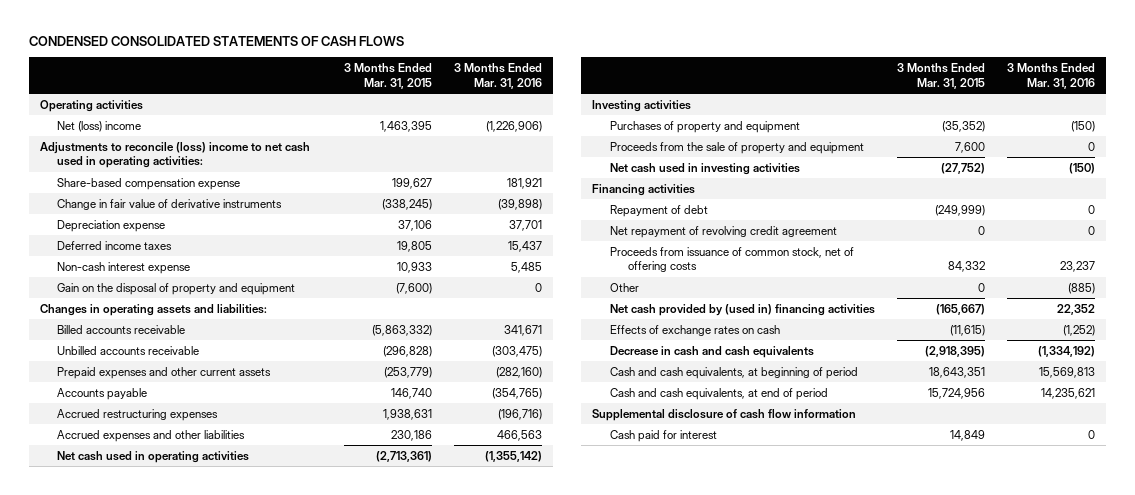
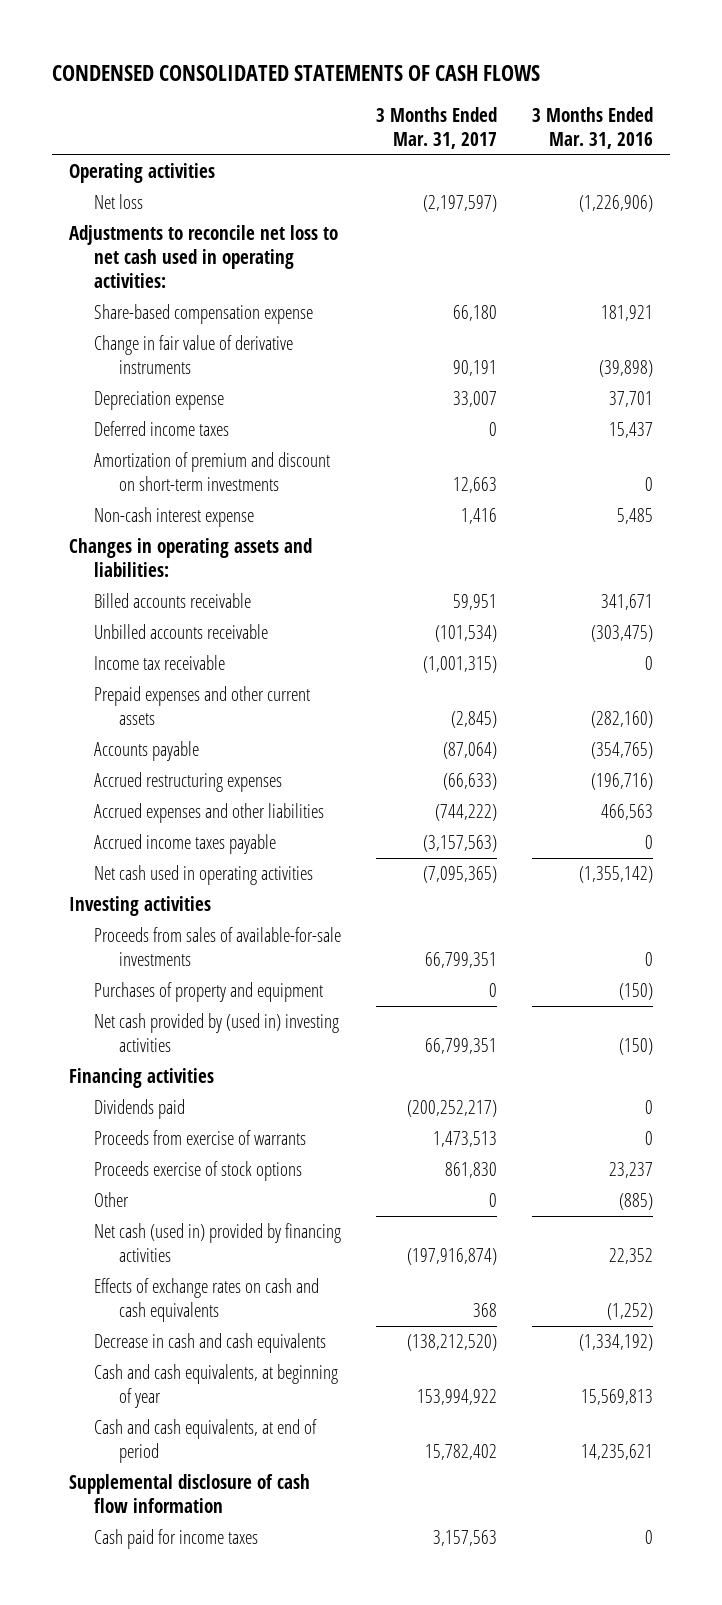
- | 3 Months Ended Mar. 31, 2015 | 3 Months Ended Mar. 31, 2016
+ | 3 Months Ended Mar. 31, 2017 | 3 Months Ended Mar. 31, 2016
- Net (loss) income | 1,463,395 | (1,226,906)
- Adjustments to reconcile (loss) income to net cash used in operating activities:
+ Net loss | (2,197,597) | (1,226,906)
+ Adjustments to reconcile net loss to net cash used in operating activities:
+ Amortization of premium and discount on short-term investments | 12,663 | 0
- Gain on the disposal of property and equipment | (7,600) | 0
+ Income tax receivable | (1,001,315) | 0
+ Accrued income taxes payable | (3,157,563) | 0
+ Proceeds from sales of available-for-sale investments | 66,799,351 | 0
- Proceeds from the sale of property and equipment | 7,600 | 0
- Net cash used in investing activities | (27,752) | (150)
+ Net cash provided by (used in) investing activities | 66,799,351 | (150)
- Repayment of debt | (249,999) | 0
- Net repayment of revolving credit agreement | 0 | 0
- Proceeds from issuance of common stock, net of offering costs | 84,332 | 23,237
+ Dividends paid | (200,252,217) | 0
+ Proceeds from exercise of warrants | 1,473,513 | 0
+ Proceeds exercise of stock options | 861,830 | 23,237
- Net cash provided by (used in) financing activities | (165,667) | 22,352
- Effects of exchange rates on cash | (11,615) | (1,252)
+ Net cash (used in) provided by financing activities | (197,916,874) | 22,352
+ Effects of exchange rates on cash and cash equivalents | 368 | (1,252)
- Cash and cash equivalents, at beginning of period | 18,643,351 | 15,569,813
+ Cash and cash equivalents, at beginning of year | 153,994,922 | 15,569,813
- Cash paid for interest | 14,849 | 0
+ Cash paid for income taxes | 3,157,563 | 0

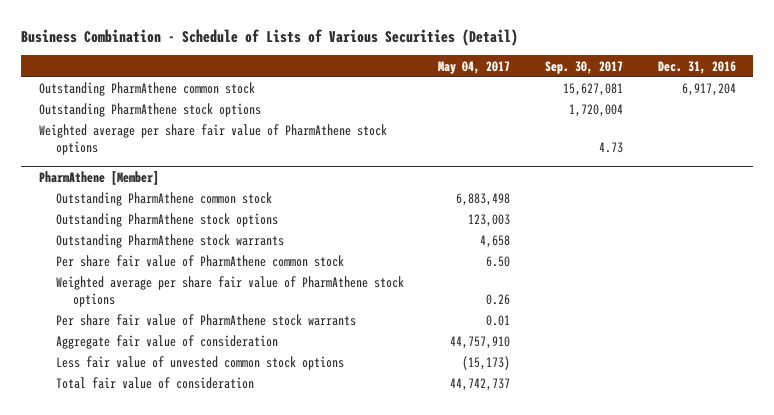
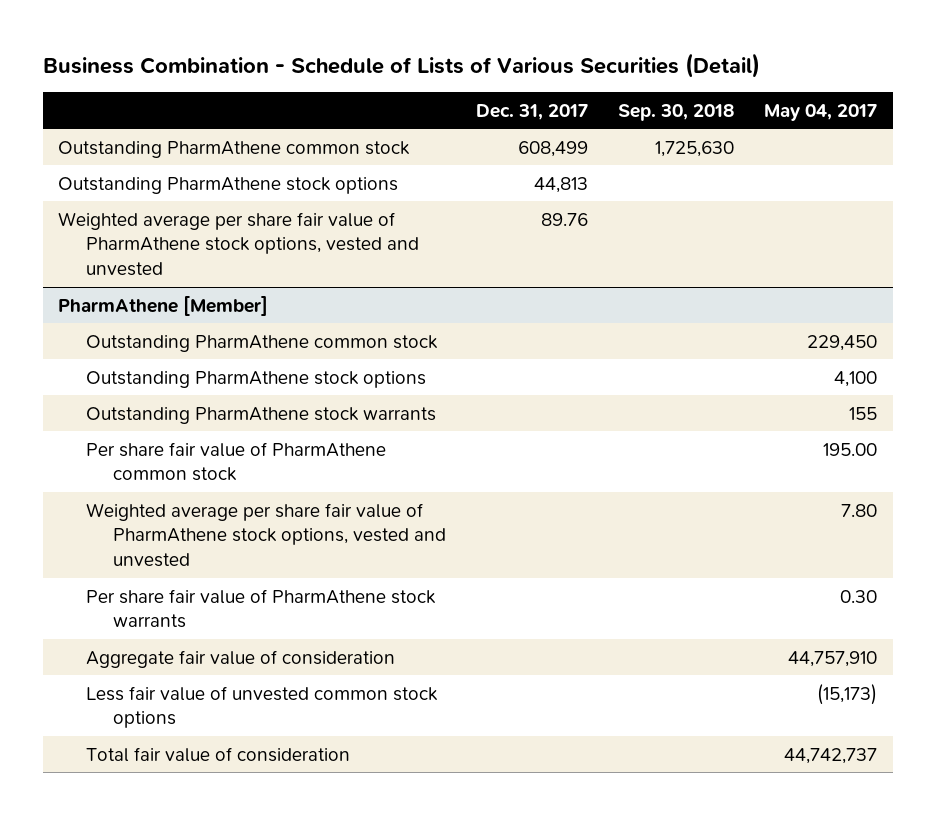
- | May 04, 2017 | Sep. 30, 2017 | Dec. 31, 2016
+ | Dec. 31, 2017 | Sep. 30, 2018 | May 04, 2017
- Weighted average per share fair value of PharmAthene stock options | | 4.73 |
+ Weighted average per share fair value of PharmAthene stock options, vested and unvested | 89.76 | |
@ PharmAthene [Member]
- Outstanding PharmAthene common stock | 6,883,498 | |
- Outstanding PharmAthene stock options | 123,003 | |
- Outstanding PharmAthene stock warrants | 4,658 | |
- Per share fair value of PharmAthene common stock | 6.50 | |
- Weighted average per share fair value of PharmAthene stock options | 0.26 | |
- Per share fair value of PharmAthene stock warrants | 0.01 | |
+ Outstanding PharmAthene common stock | | | 229,450
+ Outstanding PharmAthene stock options | | | 4,100
+ Outstanding PharmAthene stock warrants | | | 155
+ Per share fair value of PharmAthene common stock | | | 195.00
+ Weighted average per share fair value of PharmAthene stock options, vested and unvested | | | 7.80
+ Per share fair value of PharmAthene stock warrants | | | 0.30

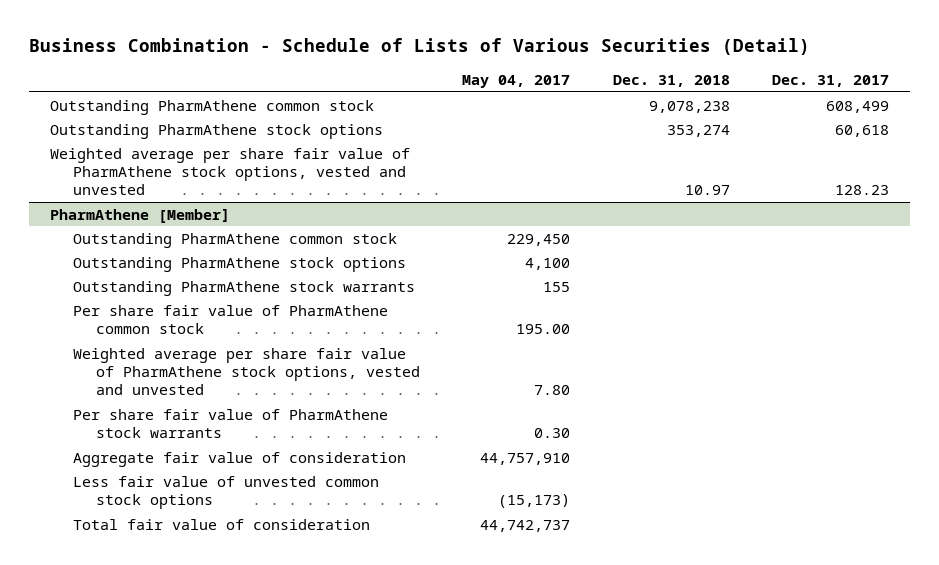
- | Dec. 31, 2017 | Sep. 30, 2018 | May 04, 2017
+ | May 04, 2017 | Dec. 31, 2018 | Dec. 31, 2017
- Outstanding PharmAthene stock options | 44,813 | |
- Weighted average per share fair value of PharmAthene stock options, vested and unvested | 89.76 | |
+ Outstanding PharmAthene stock options | | 353,274 | 60,618
+ Weighted average per share fair value of PharmAthene stock options, vested and unvested | | 10.97 | 128.23

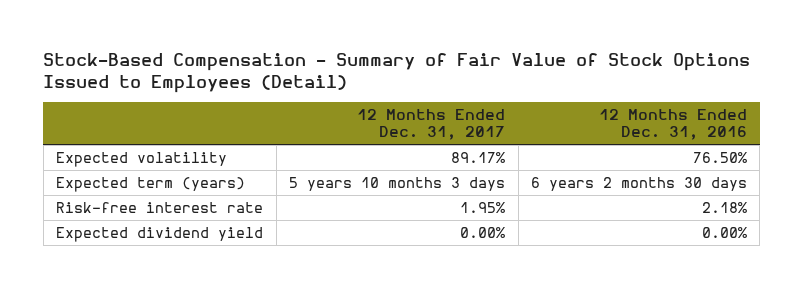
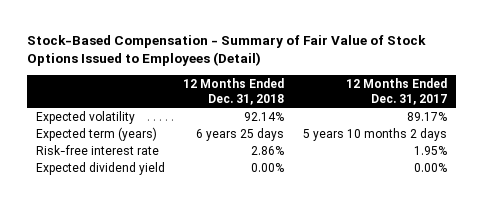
- | 12 Months Ended Dec. 31, 2017 | 12 Months Ended Dec. 31, 2016
+ | 12 Months Ended Dec. 31, 2018 | 12 Months Ended Dec. 31, 2017
- Expected term (years) | 5 years 10 months 3 days | 6 years 2 months 30 days
+ Expected term (years) | 6 years 25 days | 5 years 10 months 2 days

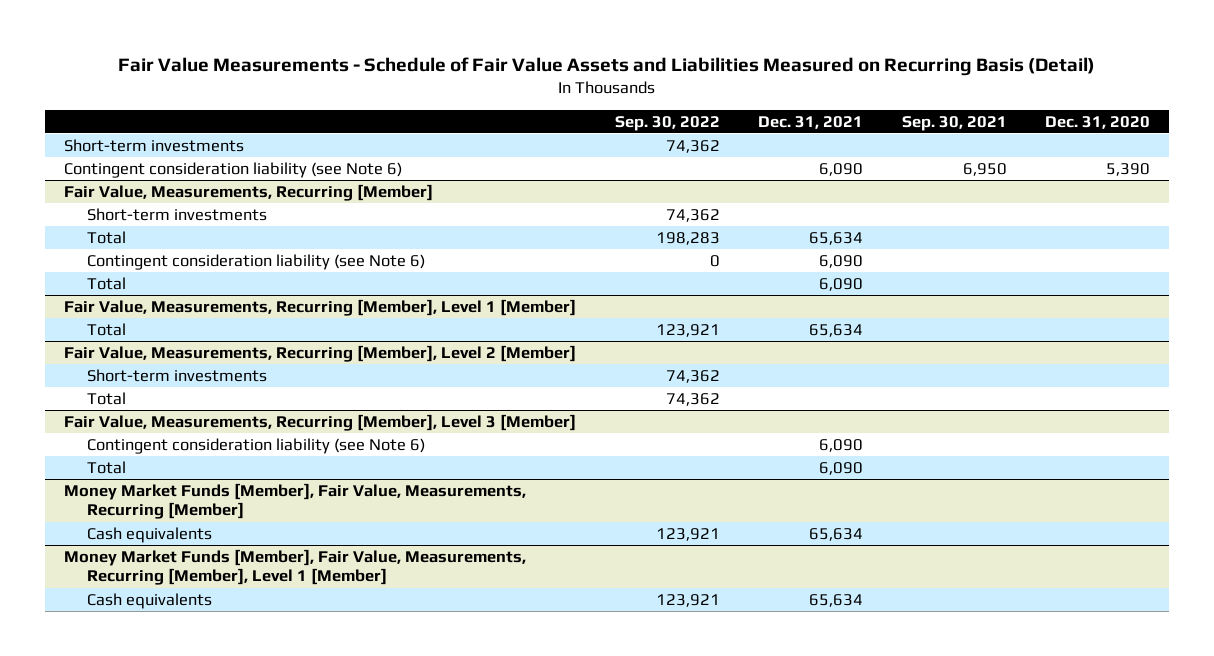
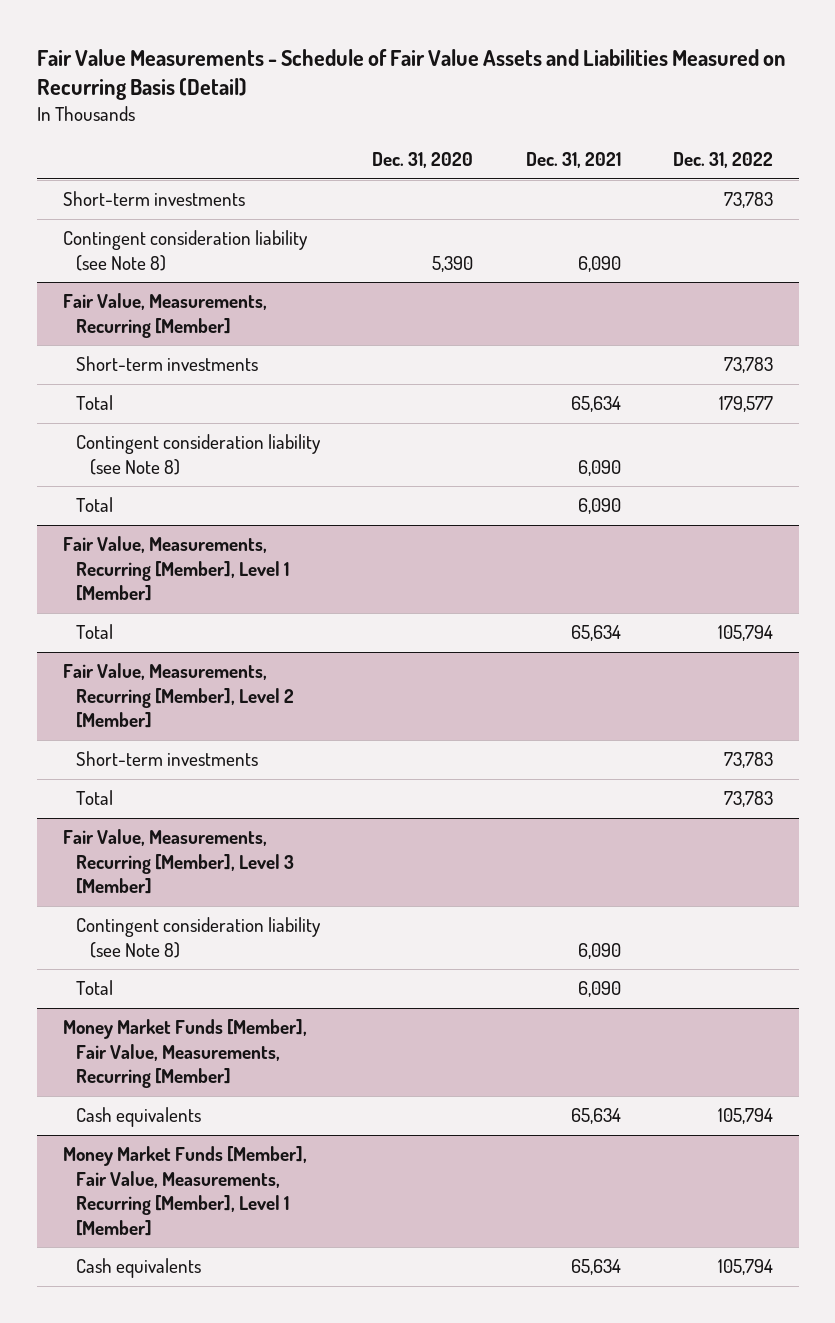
- | Sep. 30, 2022 | Dec. 31, 2021 | Sep. 30, 2021 | Dec. 31, 2020
+ | Dec. 31, 2020 | Dec. 31, 2021 | Dec. 31, 2022
- Contingent consideration liability (see Note 6) | | 6,090 | 6,950 | 5,390
+ Contingent consideration liability (see Note 8) | 5,390 | 6,090 |
@ Fair Value, Measurements, Recurring [Member]
- Contingent consideration liability (see Note 6) | 0 | 6,090 | |
+ Contingent consideration liability (see Note 8) | | 6,090 |
@ Fair Value, Measurements, Recurring [Member], Level 3 [Member]
- Contingent consideration liability (see Note 6) | | 6,090 | |
+ Contingent consideration liability (see Note 8) | | 6,090 |

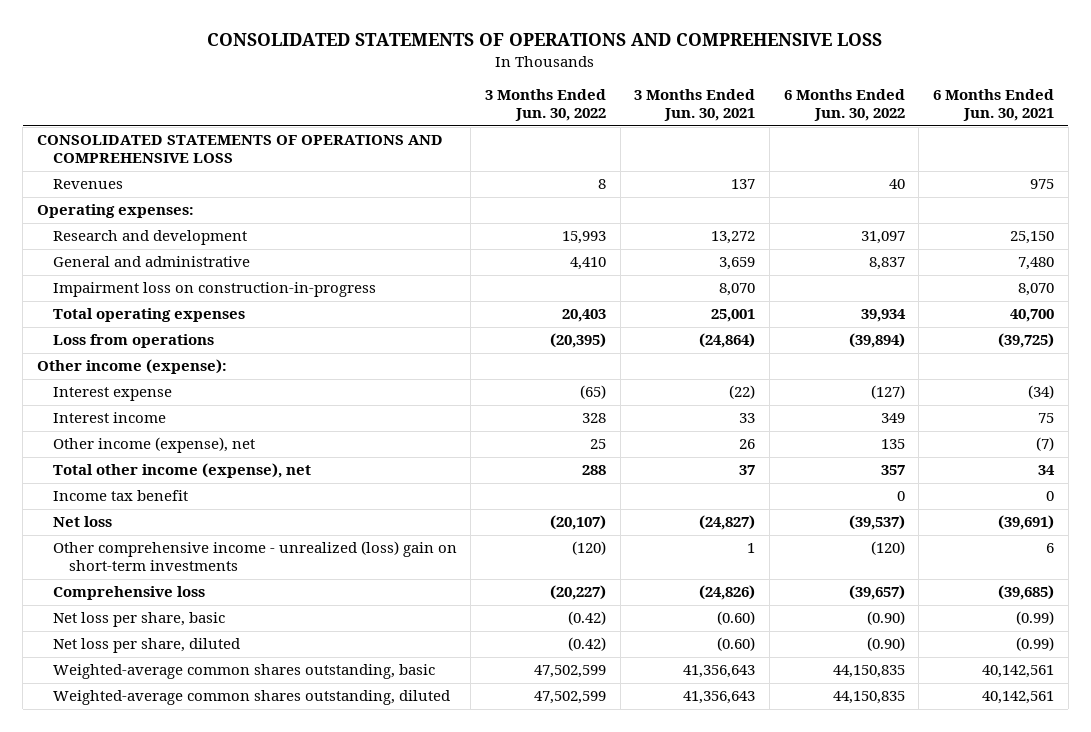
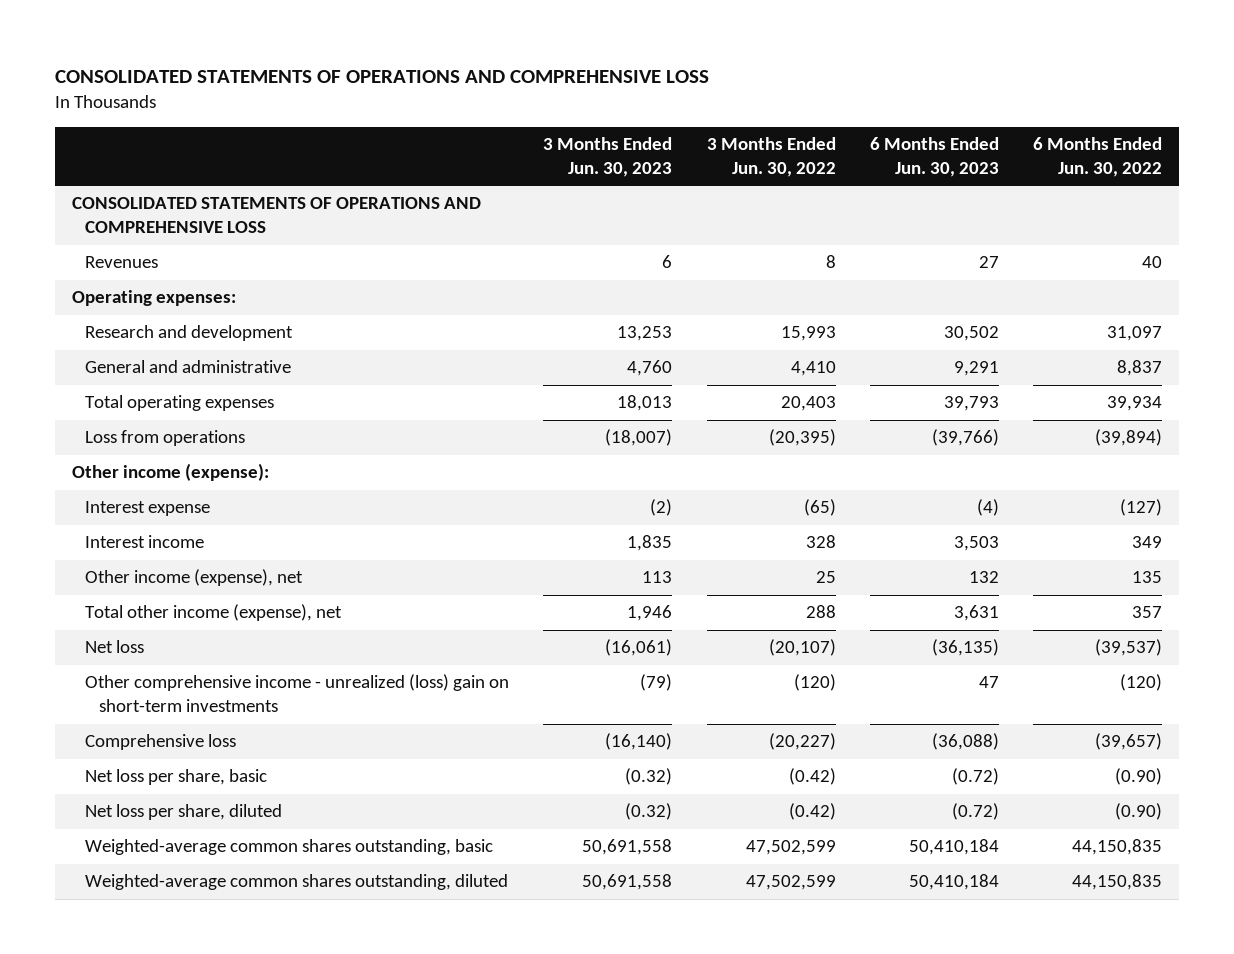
- | 3 Months Ended Jun. 30, 2022 | 3 Months Ended Jun. 30, 2021 | 6 Months Ended Jun. 30, 2022 | 6 Months Ended Jun. 30, 2021
+ | 3 Months Ended Jun. 30, 2023 | 3 Months Ended Jun. 30, 2022 | 6 Months Ended Jun. 30, 2023 | 6 Months Ended Jun. 30, 2022
- Impairment loss on construction-in-progress | | 8,070 | | 8,070
- Income tax benefit | | | 0 | 0

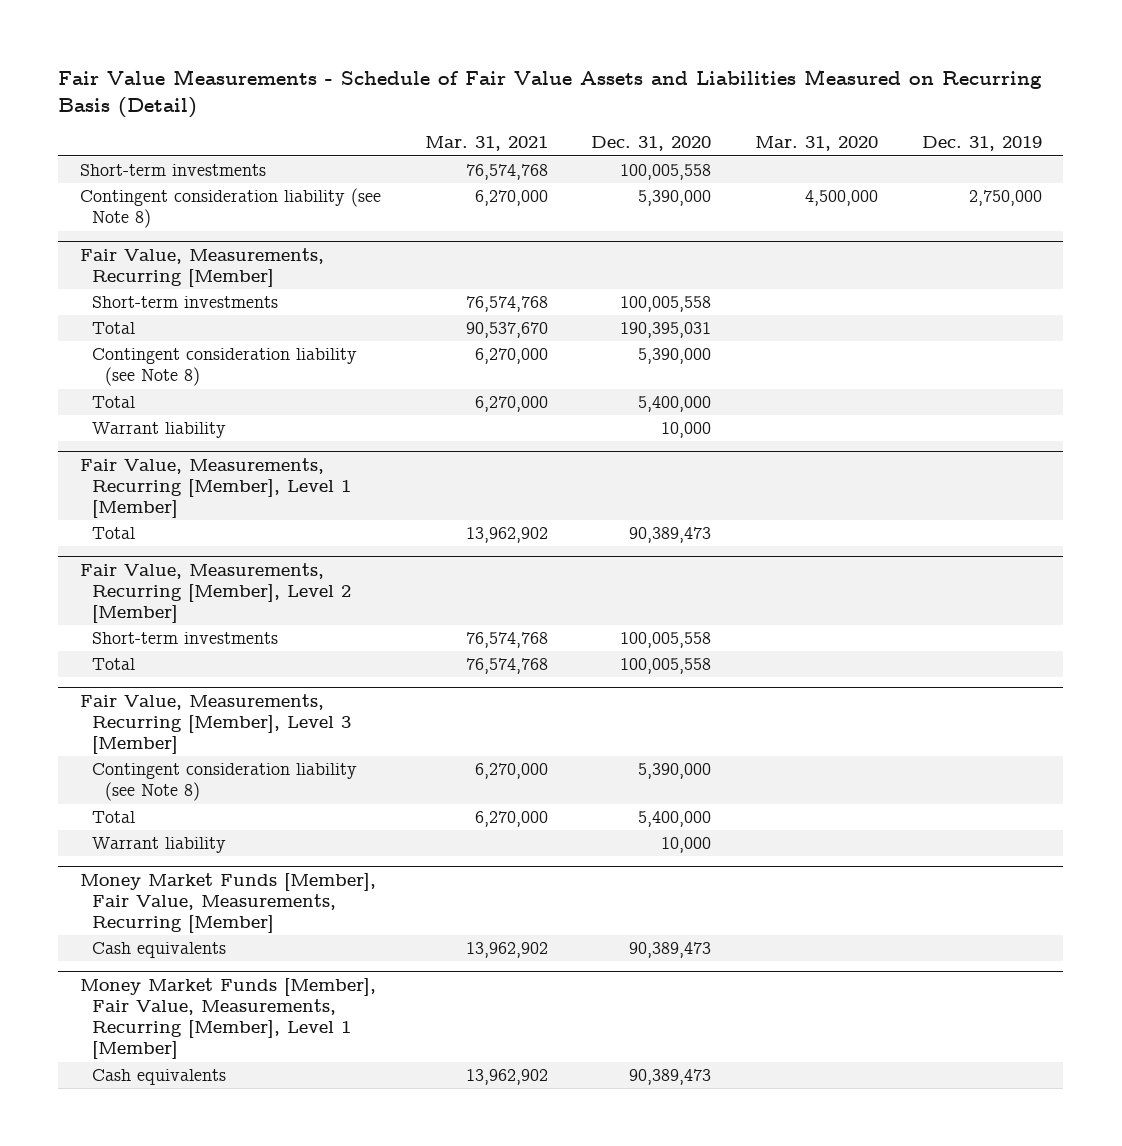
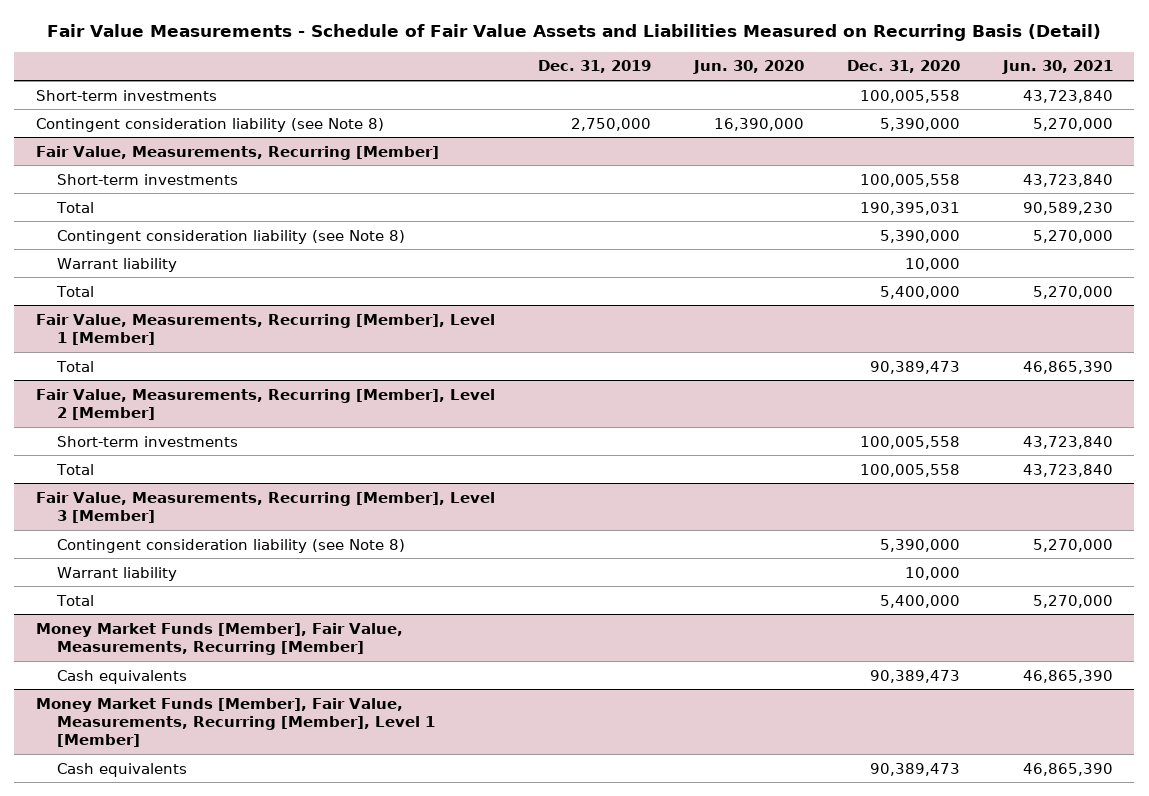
- | Mar. 31, 2021 | Dec. 31, 2020 | Mar. 31, 2020 | Dec. 31, 2019
+ | Dec. 31, 2019 | Jun. 30, 2020 | Dec. 31, 2020 | Jun. 30, 2021
@ Fair Value, Measurements, Recurring [Member]
moved down: Total | | | 5,400,000 | 5,270,000
@ Fair Value, Measurements, Recurring [Member], Level 3 [Member]
moved down: Total | | | 5,400,000 | 5,270,000

